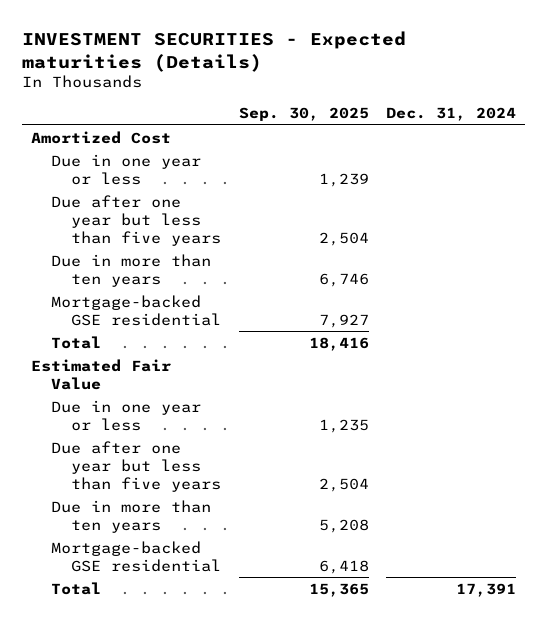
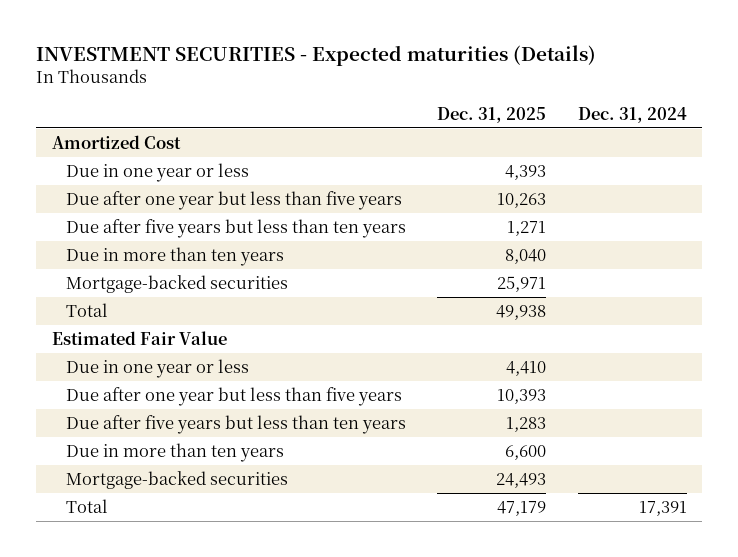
- | Sep. 30, 2025 | Dec. 31, 2024
+ | Dec. 31, 2025 | Dec. 31, 2024
+ Due after five years but less than ten years | 1,271 |
- Mortgage-backed GSE residential | 7,927 |
+ Mortgage-backed securities | 25,971 |
+ Due after five years but less than ten years | 1,283 |
- Mortgage-backed GSE residential | 6,418 |
+ Mortgage-backed securities | 24,493 |

